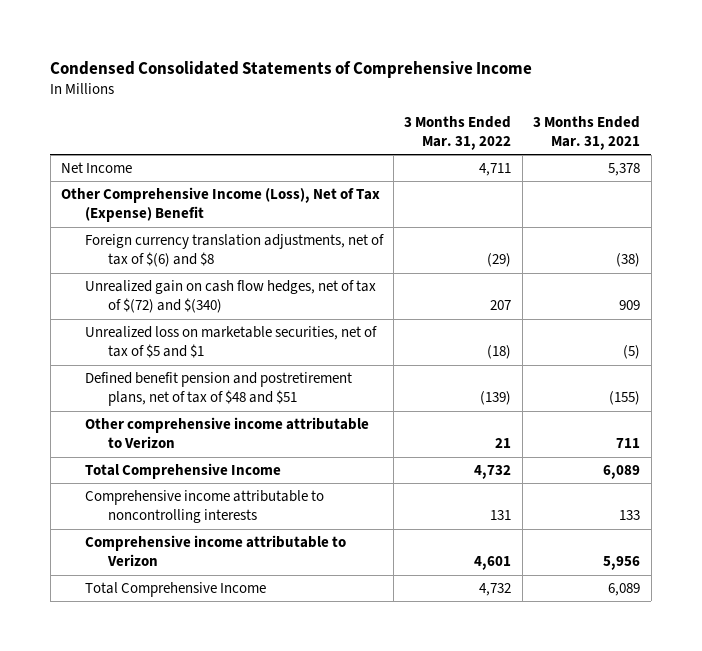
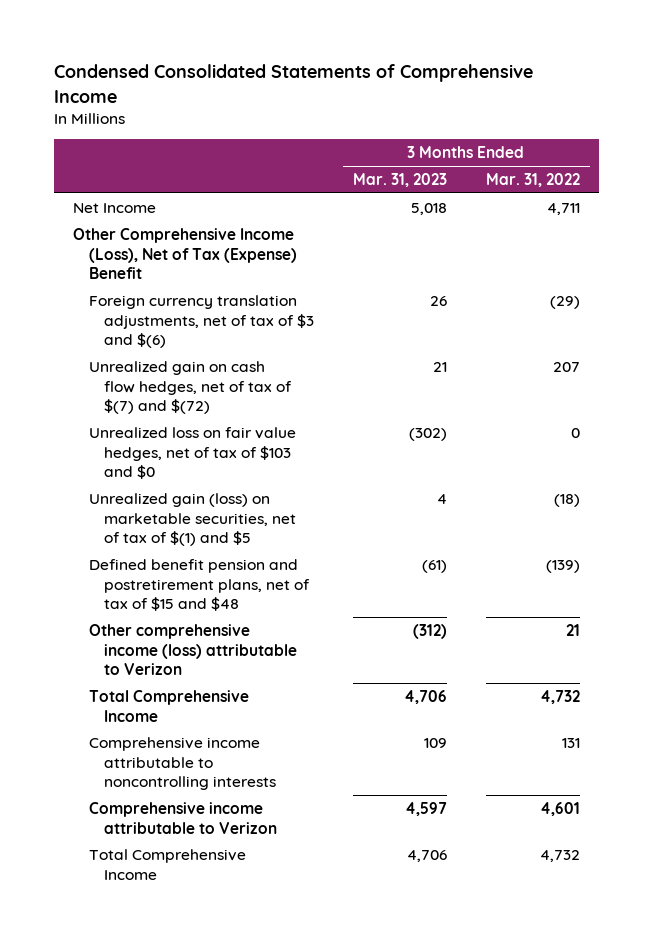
- | 3 Months Ended Mar. 31, 2022 | 3 Months Ended Mar. 31, 2021
+ | 3 Months Ended Mar. 31, 2023 | 3 Months Ended Mar. 31, 2022
- Foreign currency translation adjustments, net of tax of $(6) and $8 | (29) | (38)
- Unrealized gain on cash flow hedges, net of tax of $(72) and $(340) | 207 | 909
- Unrealized loss on marketable securities, net of tax of $5 and $1 | (18) | (5)
- Defined benefit pension and postretirement plans, net of tax of $48 and $51 | (139) | (155)
- Other comprehensive income attributable to Verizon | 21 | 711
+ Foreign currency translation adjustments, net of tax of $3 and $(6) | 26 | (29)
+ Unrealized gain on cash flow hedges, net of tax of $(7) and $(72) | 21 | 207
+ Unrealized loss on fair value hedges, net of tax of $103 and $0 | (302) | 0
+ Unrealized gain (loss) on marketable securities, net of tax of $(1) and $5 | 4 | (18)
+ Defined benefit pension and postretirement plans, net of tax of $15 and $48 | (61) | (139)
+ Other comprehensive income (loss) attributable to Verizon | (312) | 21

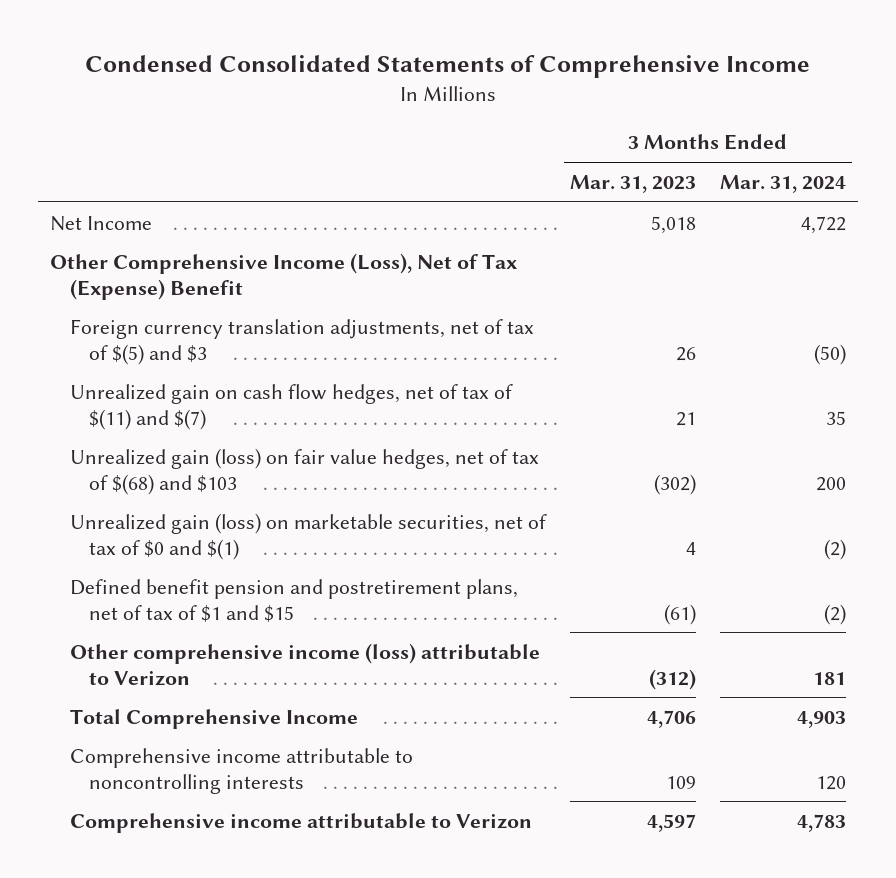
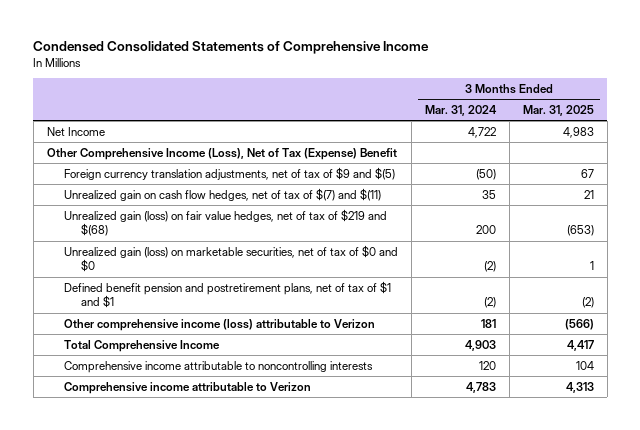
- | 3 Months Ended Mar. 31, 2023 | 3 Months Ended Mar. 31, 2024
+ | 3 Months Ended Mar. 31, 2024 | 3 Months Ended Mar. 31, 2025
- Foreign currency translation adjustments, net of tax of $(5) and $3 | 26 | (50)
- Unrealized gain on cash flow hedges, net of tax of $(11) and $(7) | 21 | 35
- Unrealized gain (loss) on fair value hedges, net of tax of $(68) and $103 | (302) | 200
- Unrealized gain (loss) on marketable securities, net of tax of $0 and $(1) | 4 | (2)
- Defined benefit pension and postretirement plans, net of tax of $1 and $15 | (61) | (2)
+ Foreign currency translation adjustments, net of tax of $9 and $(5) | (50) | 67
+ Unrealized gain on cash flow hedges, net of tax of $(7) and $(11) | 35 | 21
+ Unrealized gain (loss) on fair value hedges, net of tax of $219 and $(68) | 200 | (653)
+ Unrealized gain (loss) on marketable securities, net of tax of $0 and $0 | (2) | 1
+ Defined benefit pension and postretirement plans, net of tax of $1 and $1 | (2) | (2)

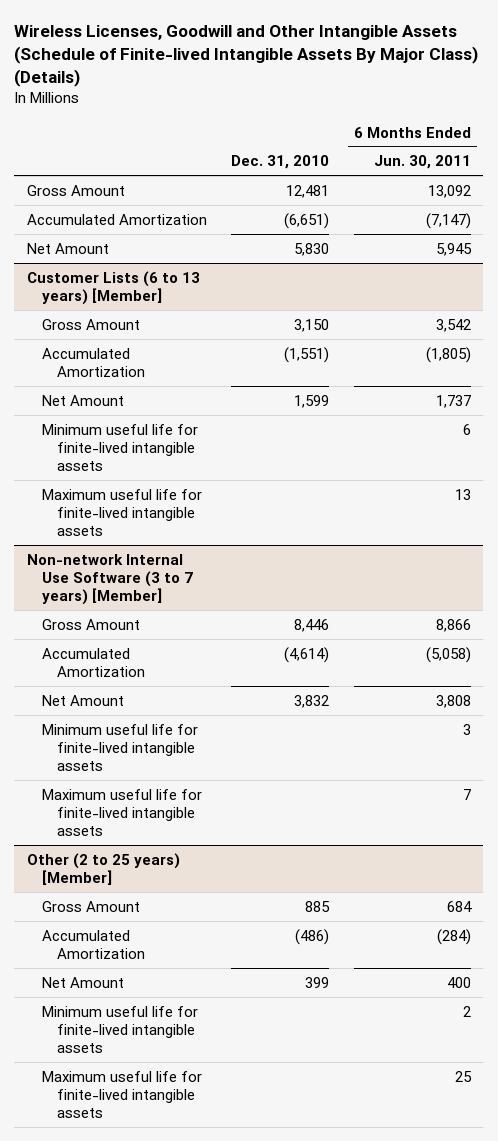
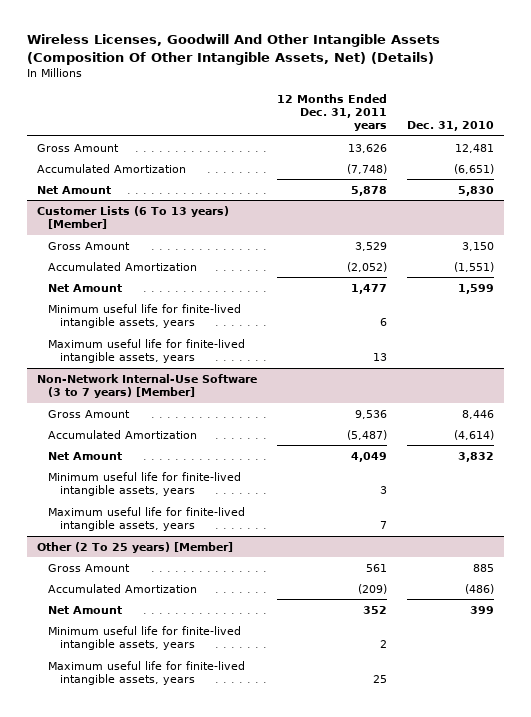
- Wireless Licenses, Goodwill and Other Intangible Assets (Schedule of Finite-lived Intangible Assets By Major Class) (Details)
+ Wireless Licenses, Goodwill And Other Intangible Assets (Composition Of Other Intangible Assets, Net) (Details)
- | Dec. 31, 2010 | 6 Months Ended Jun. 30, 2011
+ | 12 Months Ended Dec. 31, 2011 years | Dec. 31, 2010
- Customer Lists (6 to 13 years) [Member]
+ Customer Lists (6 To 13 years) [Member]
- Minimum useful life for finite-lived intangible assets | | 6
- Maximum useful life for finite-lived intangible assets | | 13
- Non-network Internal Use Software (3 to 7 years) [Member]
+ Minimum useful life for finite-lived intangible assets, years | 6 |
+ Maximum useful life for finite-lived intangible assets, years | 13 |
+ Non-Network Internal-Use Software (3 to 7 years) [Member]
- Minimum useful life for finite-lived intangible assets | | 3
- Maximum useful life for finite-lived intangible assets | | 7
- Other (2 to 25 years) [Member]
+ Minimum useful life for finite-lived intangible assets, years | 3 |
+ Maximum useful life for finite-lived intangible assets, years | 7 |
+ Other (2 To 25 years) [Member]
- Minimum useful life for finite-lived intangible assets | | 2
- Maximum useful life for finite-lived intangible assets | | 25
+ Minimum useful life for finite-lived intangible assets, years | 2 |
+ Maximum useful life for finite-lived intangible assets, years | 25 |

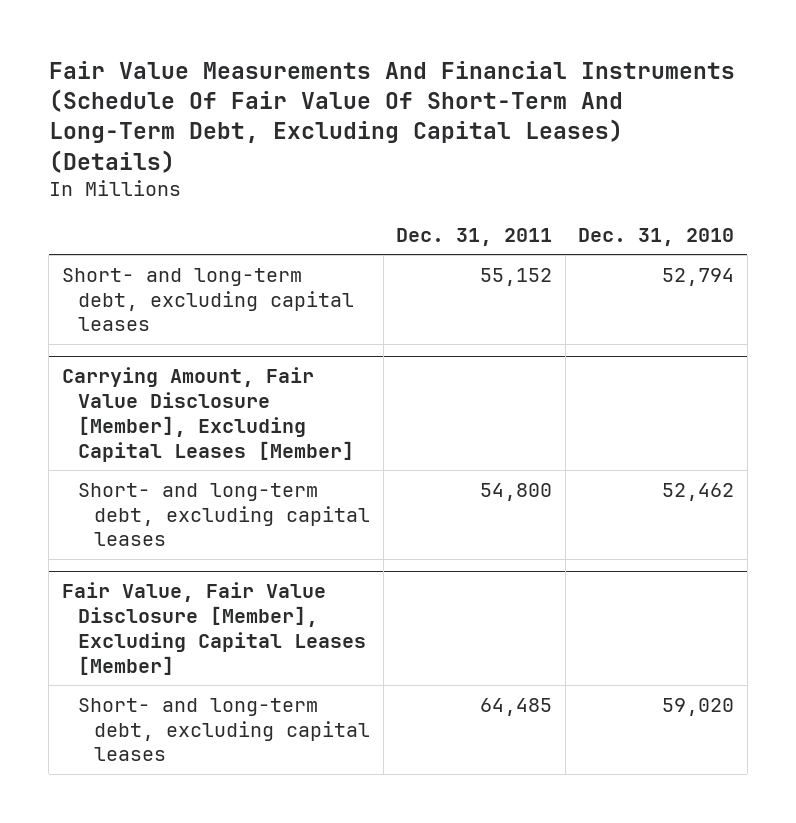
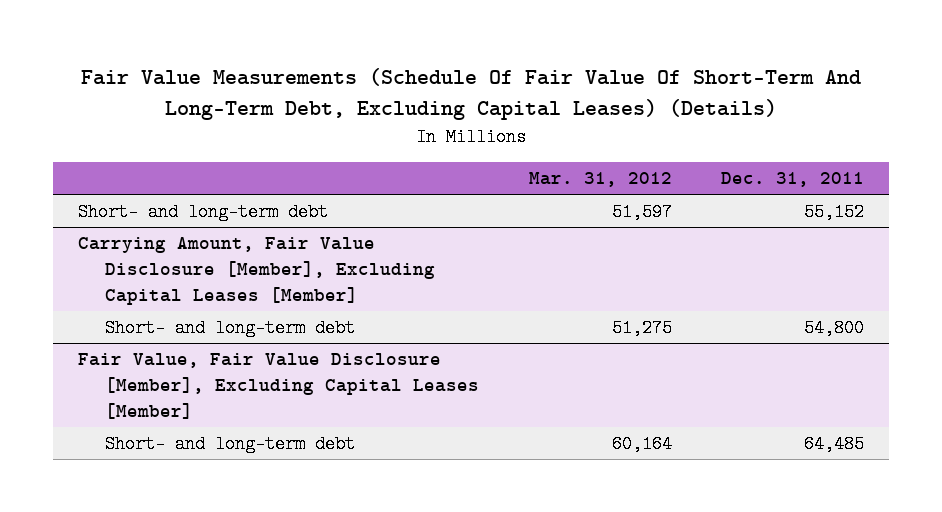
- Fair Value Measurements And Financial Instruments (Schedule Of Fair Value Of Short-Term And Long-Term Debt, Excluding Capital Leases) (Details)
+ Fair Value Measurements (Schedule Of Fair Value Of Short-Term And Long-Term Debt, Excluding Capital Leases) (Details)
- | Dec. 31, 2011 | Dec. 31, 2010
+ | Mar. 31, 2012 | Dec. 31, 2011
- Short- and long-term debt, excluding capital leases | 55,152 | 52,794
+ Short- and long-term debt | 51,597 | 55,152
@ Carrying Amount, Fair Value Disclosure [Member], Excluding Capital Leases [Member]
- Short- and long-term debt, excluding capital leases | 54,800 | 52,462
+ Short- and long-term debt | 51,275 | 54,800
@ Fair Value, Fair Value Disclosure [Member], Excluding Capital Leases [Member]
- Short- and long-term debt, excluding capital leases | 64,485 | 59,020
+ Short- and long-term debt | 60,164 | 64,485

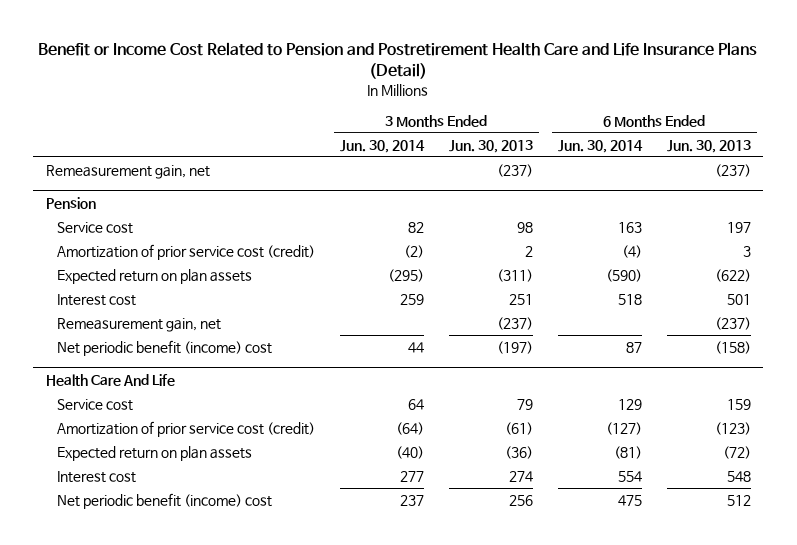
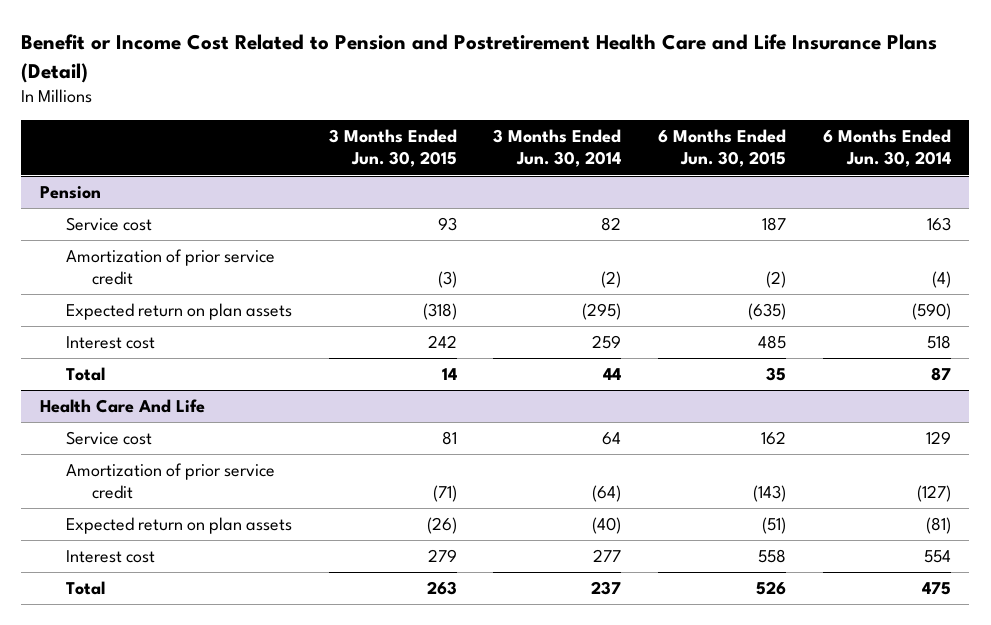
- | 3 Months Ended Jun. 30, 2014 | 3 Months Ended Jun. 30, 2013 | 6 Months Ended Jun. 30, 2014 | 6 Months Ended Jun. 30, 2013
+ | 3 Months Ended Jun. 30, 2015 | 3 Months Ended Jun. 30, 2014 | 6 Months Ended Jun. 30, 2015 | 6 Months Ended Jun. 30, 2014
- Remeasurement gain, net | | (237) | | (237)
@ Pension
- Amortization of prior service cost (credit) | (2) | 2 | (4) | 3
+ Amortization of prior service credit | (3) | (2) | (2) | (4)
- Remeasurement gain, net | | (237) | | (237)
- Net periodic benefit (income) cost | 44 | (197) | 87 | (158)
+ Total | 14 | 44 | 35 | 87
@ Health Care And Life
- Amortization of prior service cost (credit) | (64) | (61) | (127) | (123)
+ Amortization of prior service credit | (71) | (64) | (143) | (127)
- Net periodic benefit (income) cost | 237 | 256 | 475 | 512
+ Total | 263 | 237 | 526 | 475

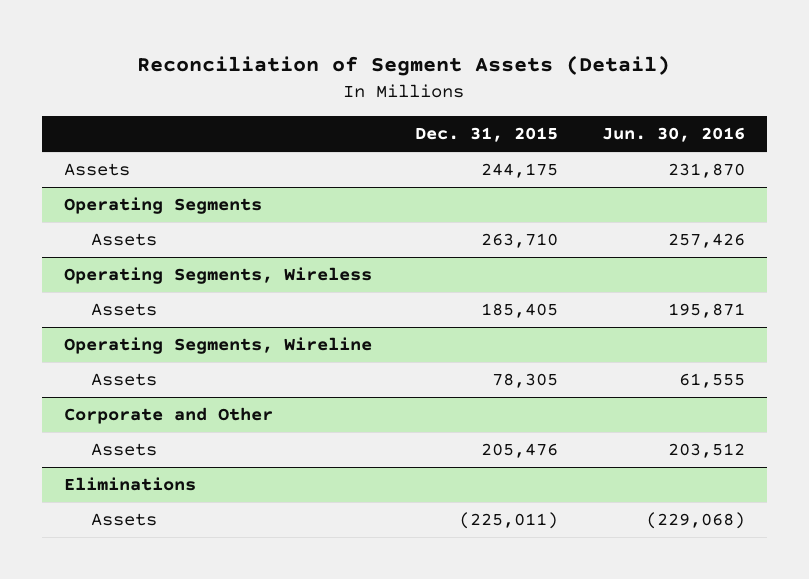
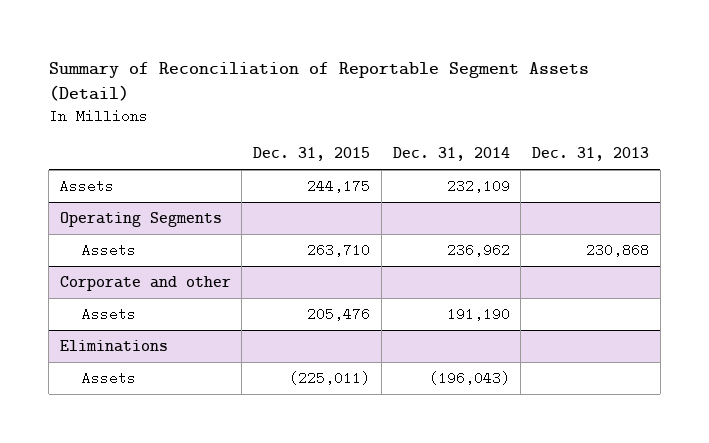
- Reconciliation of Segment Assets (Detail)
+ Summary of Reconciliation of Reportable Segment Assets (Detail)
- | Dec. 31, 2015 | Jun. 30, 2016
+ | Dec. 31, 2015 | Dec. 31, 2014 | Dec. 31, 2013
- Operating Segments, Wireless
- Assets | 185,405 | 195,871
- Operating Segments, Wireline
- Assets | 78,305 | 61,555
- Corporate and Other
+ Corporate and other

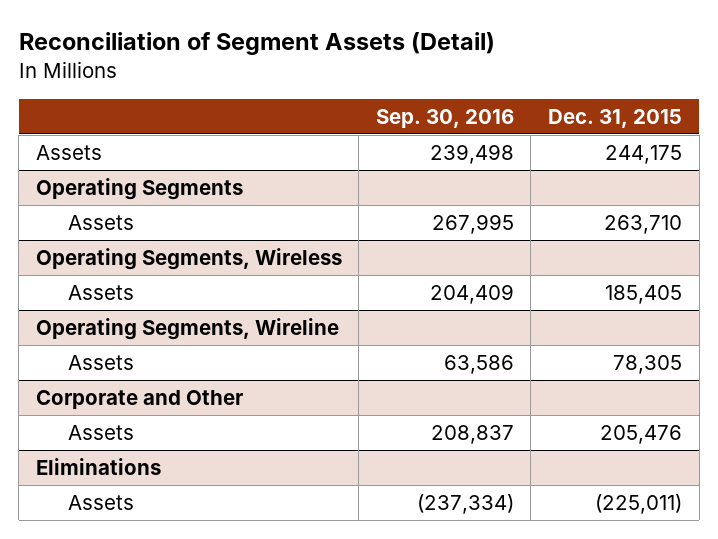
- Summary of Reconciliation of Reportable Segment Assets (Detail)
+ Reconciliation of Segment Assets (Detail)
- | Dec. 31, 2015 | Dec. 31, 2014 | Dec. 31, 2013
+ | Sep. 30, 2016 | Dec. 31, 2015
- Corporate and other
+ Operating Segments, Wireless
+ Assets | 204,409 | 185,405
+ Operating Segments, Wireline
+ Assets | 63,586 | 78,305
+ Corporate and Other

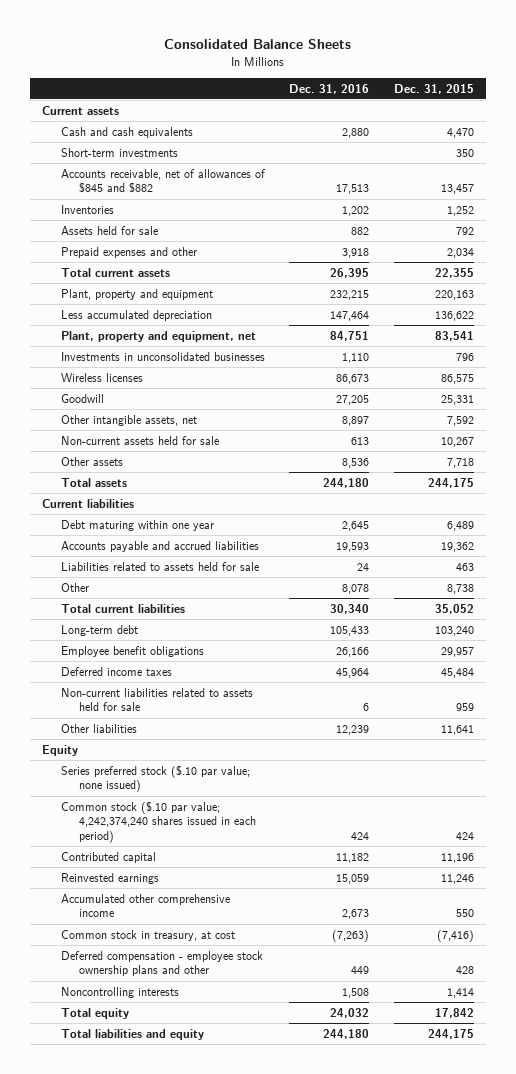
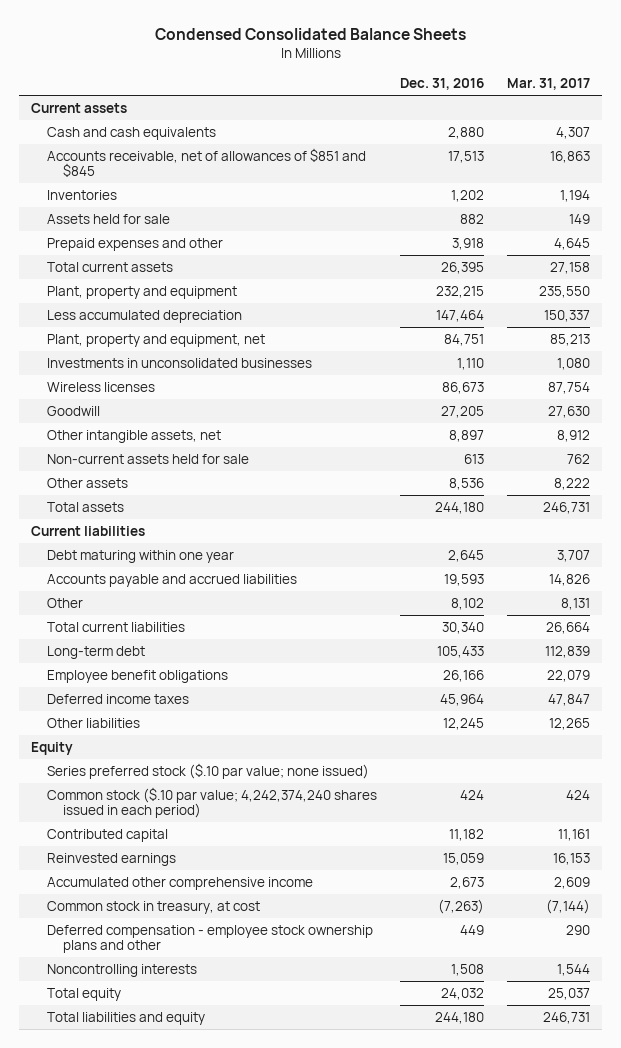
- Consolidated Balance Sheets
+ Condensed Consolidated Balance Sheets
- | Dec. 31, 2016 | Dec. 31, 2015
+ | Dec. 31, 2016 | Mar. 31, 2017
- Short-term investments | | 350
- Accounts receivable, net of allowances of $845 and $882 | 17,513 | 13,457
+ Accounts receivable, net of allowances of $851 and $845 | 17,513 | 16,863
- Liabilities related to assets held for sale | 24 | 463
- Other | 8,078 | 8,738
+ Other | 8,102 | 8,131
- Non-current liabilities related to assets held for sale | 6 | 959
- Other liabilities | 12,239 | 11,641
+ Other liabilities | 12,245 | 12,265

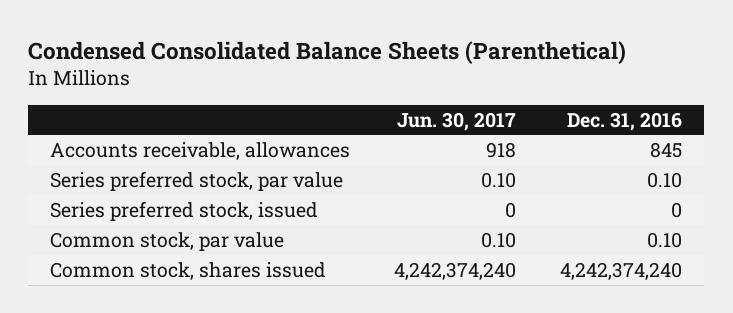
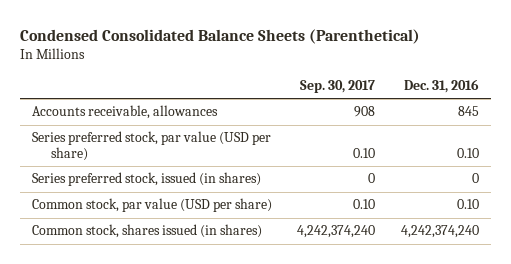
- | Jun. 30, 2017 | Dec. 31, 2016
+ | Sep. 30, 2017 | Dec. 31, 2016
- Series preferred stock, par value | 0.10 | 0.10
- Series preferred stock, issued | 0 | 0
- Common stock, par value | 0.10 | 0.10
- Common stock, shares issued | 4,242,374,240 | 4,242,374,240
+ Series preferred stock, par value (USD per share) | 0.10 | 0.10
+ Series preferred stock, issued (in shares) | 0 | 0
+ Common stock, par value (USD per share) | 0.10 | 0.10
+ Common stock, shares issued (in shares) | 4,242,374,240 | 4,242,374,240

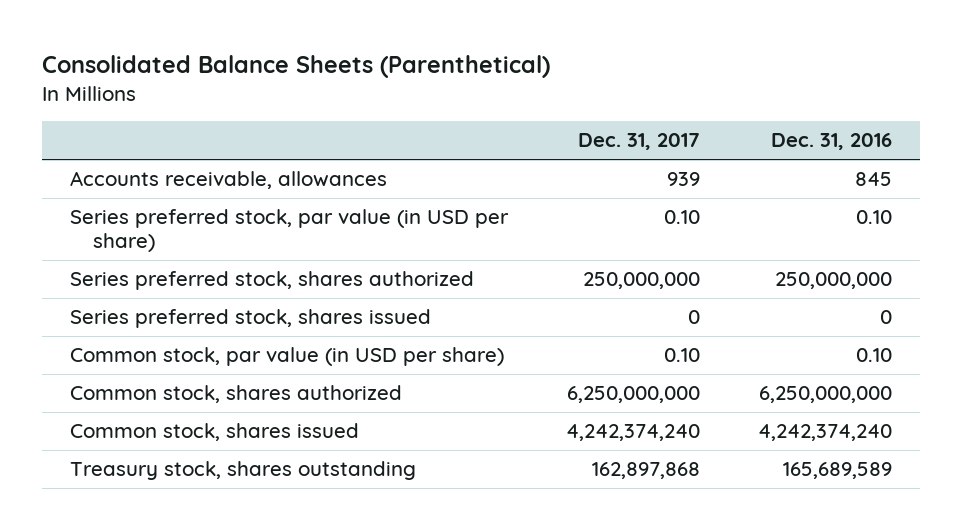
- Condensed Consolidated Balance Sheets (Parenthetical)
+ Consolidated Balance Sheets (Parenthetical)
- | Sep. 30, 2017 | Dec. 31, 2016
+ | Dec. 31, 2017 | Dec. 31, 2016
- Series preferred stock, par value (USD per share) | 0.10 | 0.10
- Series preferred stock, issued (in shares) | 0 | 0
- Common stock, par value (USD per share) | 0.10 | 0.10
- Common stock, shares issued (in shares) | 4,242,374,240 | 4,242,374,240
+ Series preferred stock, par value (in USD per share) | 0.10 | 0.10
+ Series preferred stock, shares authorized | 250,000,000 | 250,000,000
+ Series preferred stock, shares issued | 0 | 0
+ Common stock, par value (in USD per share) | 0.10 | 0.10
+ Common stock, shares authorized | 6,250,000,000 | 6,250,000,000
+ Common stock, shares issued | 4,242,374,240 | 4,242,374,240
+ Treasury stock, shares outstanding | 162,897,868 | 165,689,589

